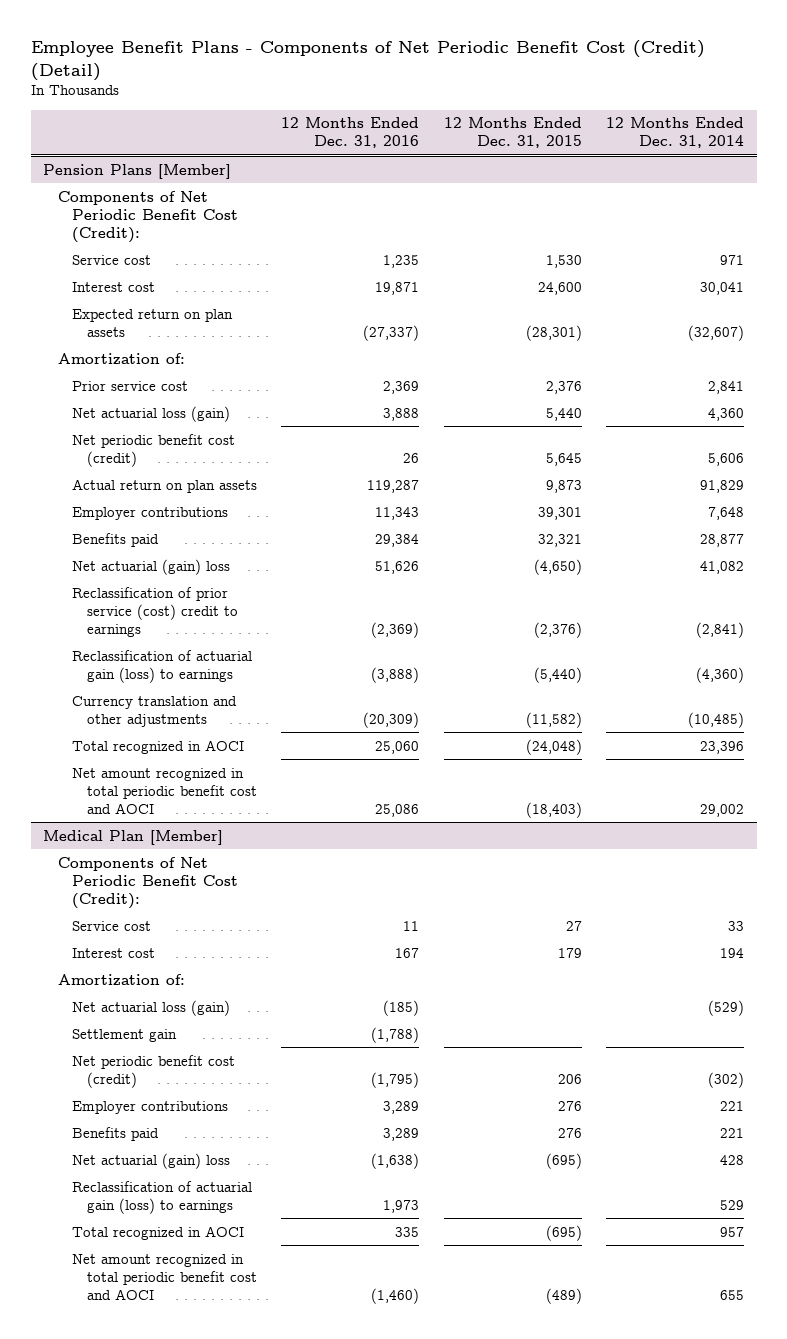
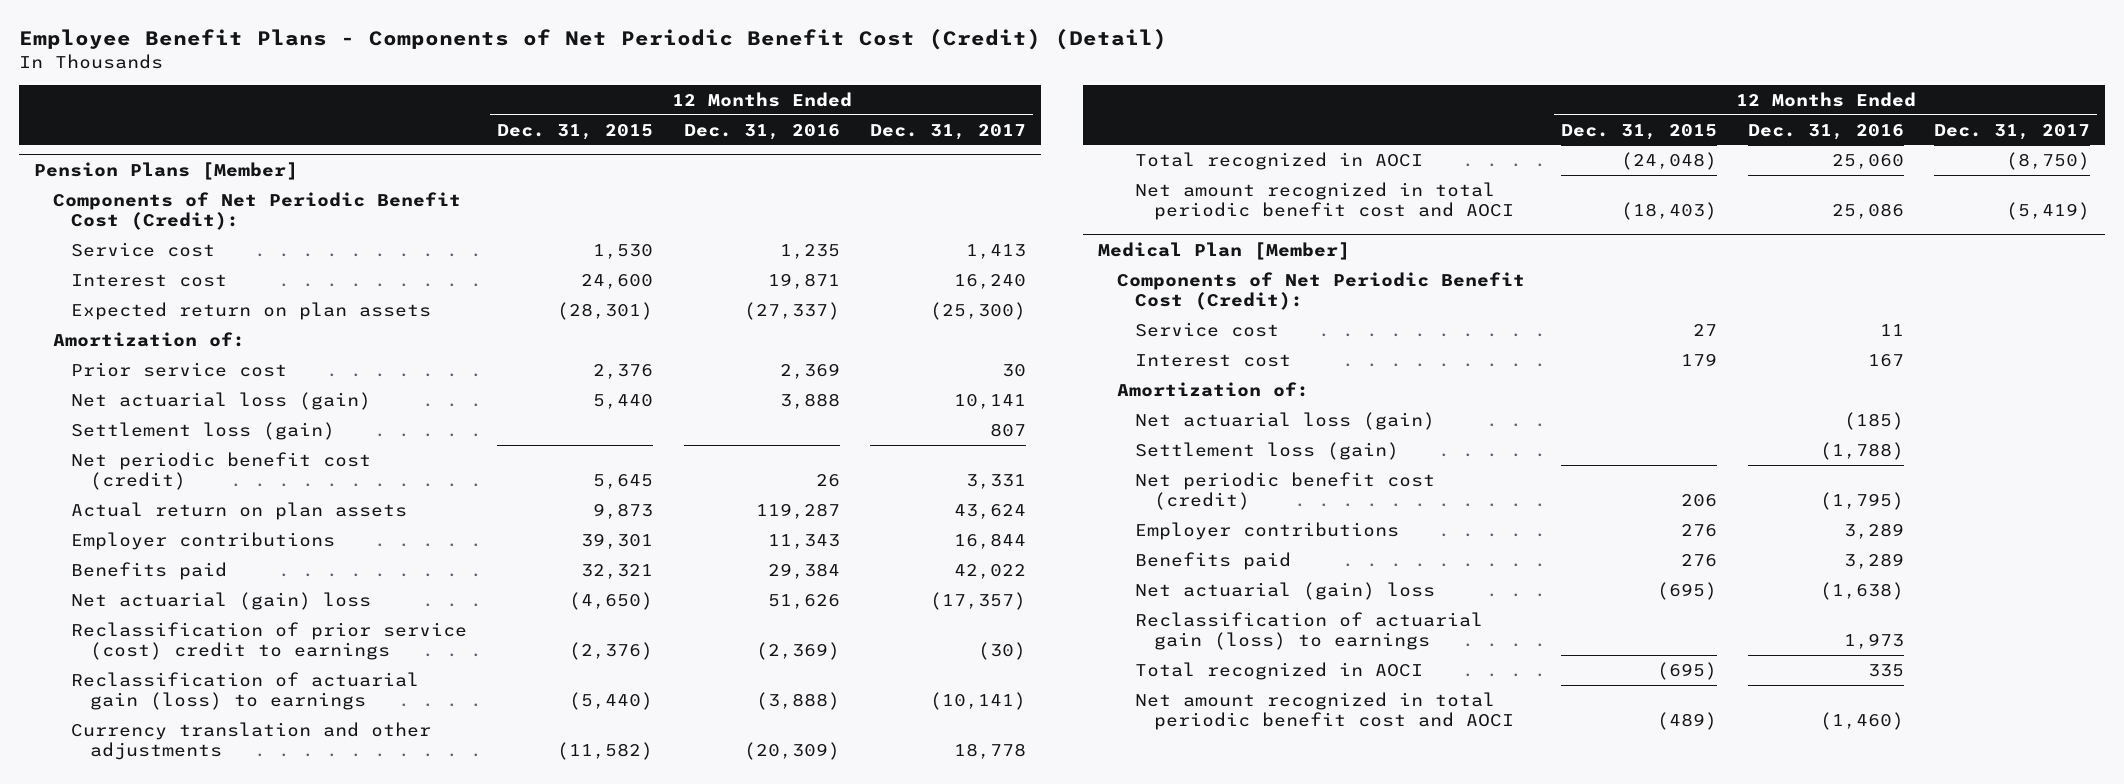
- | 12 Months Ended Dec. 31, 2016 | 12 Months Ended Dec. 31, 2015 | 12 Months Ended Dec. 31, 2014
+ | 12 Months Ended Dec. 31, 2015 | 12 Months Ended Dec. 31, 2016 | 12 Months Ended Dec. 31, 2017
@ Pension Plans [Member]
+ Settlement loss (gain) | | | 807
@ Medical Plan [Member]
- Settlement gain | (1,788) | |
+ Settlement loss (gain) | | (1,788) |

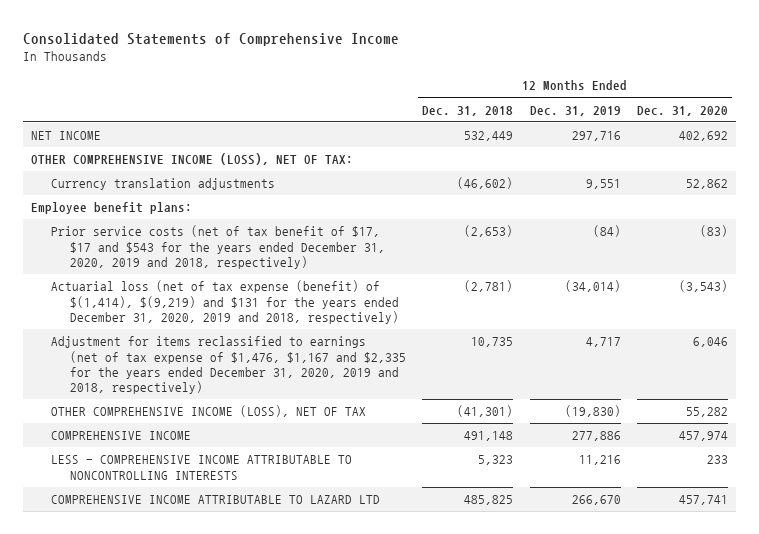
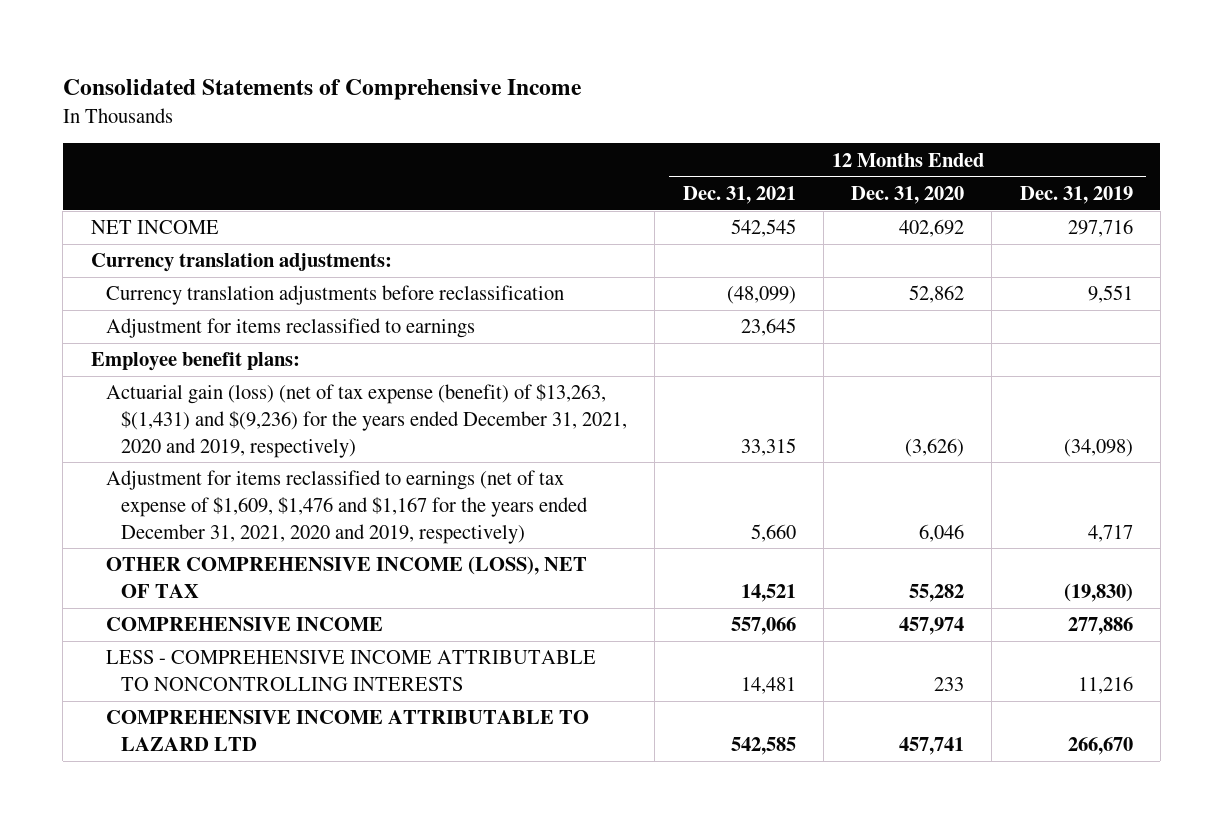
- | 12 Months Ended Dec. 31, 2018 | 12 Months Ended Dec. 31, 2019 | 12 Months Ended Dec. 31, 2020
+ | 12 Months Ended Dec. 31, 2021 | 12 Months Ended Dec. 31, 2020 | 12 Months Ended Dec. 31, 2019
- OTHER COMPREHENSIVE INCOME (LOSS), NET OF TAX:
- Currency translation adjustments | (46,602) | 9,551 | 52,862
+ Currency translation adjustments:
+ Currency translation adjustments before reclassification | (48,099) | 52,862 | 9,551
+ Adjustment for items reclassified to earnings | 23,645 | |
- Prior service costs (net of tax benefit of $17, $17 and $543 for the years ended December 31, 2020, 2019 and 2018, respectively) | (2,653) | (84) | (83)
- Actuarial loss (net of tax expense (benefit) of $(1,414), $(9,219) and $131 for the years ended December 31, 2020, 2019 and 2018, respectively) | (2,781) | (34,014) | (3,543)
- Adjustment for items reclassified to earnings (net of tax expense of $1,476, $1,167 and $2,335 for the years ended December 31, 2020, 2019 and 2018, respectively) | 10,735 | 4,717 | 6,046
+ Actuarial gain (loss) (net of tax expense (benefit) of $13,263, $(1,431) and $(9,236) for the years ended December 31, 2021, 2020 and 2019, respectively) | 33,315 | (3,626) | (34,098)
+ Adjustment for items reclassified to earnings (net of tax expense of $1,609, $1,476 and $1,167 for the years ended December 31, 2021, 2020 and 2019, respectively) | 5,660 | 6,046 | 4,717

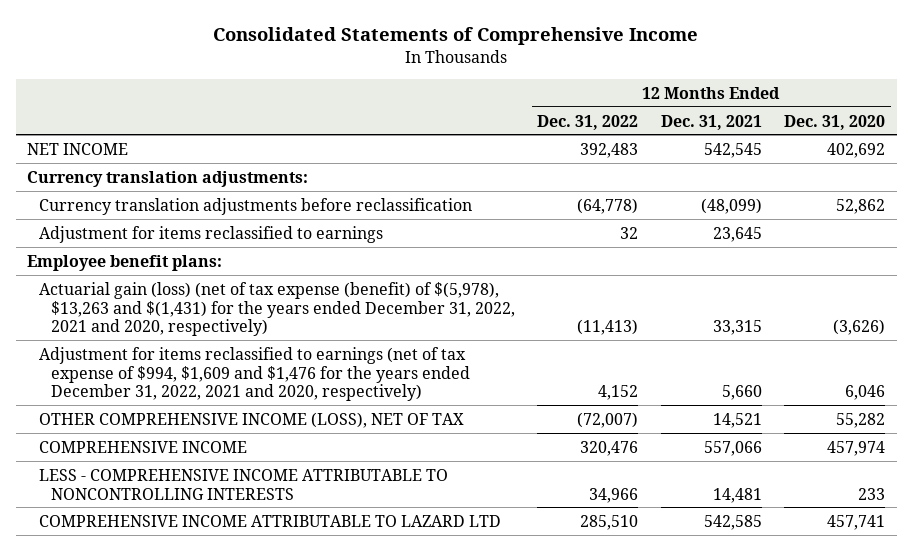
- | 12 Months Ended Dec. 31, 2021 | 12 Months Ended Dec. 31, 2020 | 12 Months Ended Dec. 31, 2019
+ | 12 Months Ended Dec. 31, 2022 | 12 Months Ended Dec. 31, 2021 | 12 Months Ended Dec. 31, 2020
- Actuarial gain (loss) (net of tax expense (benefit) of $13,263, $(1,431) and $(9,236) for the years ended December 31, 2021, 2020 and 2019, respectively) | 33,315 | (3,626) | (34,098)
- Adjustment for items reclassified to earnings (net of tax expense of $1,609, $1,476 and $1,167 for the years ended December 31, 2021, 2020 and 2019, respectively) | 5,660 | 6,046 | 4,717
+ Actuarial gain (loss) (net of tax expense (benefit) of $(5,978), $13,263 and $(1,431) for the years ended December 31, 2022, 2021 and 2020, respectively) | (11,413) | 33,315 | (3,626)
+ Adjustment for items reclassified to earnings (net of tax expense of $994, $1,609 and $1,476 for the years ended December 31, 2022, 2021 and 2020, respectively) | 4,152 | 5,660 | 6,046

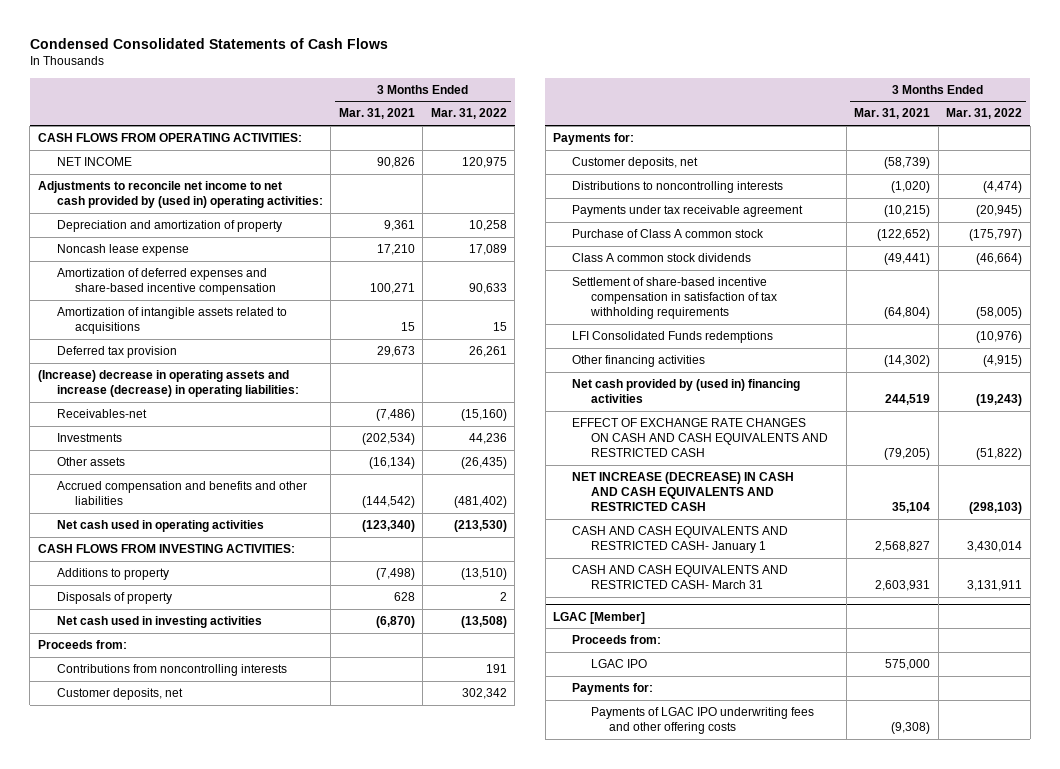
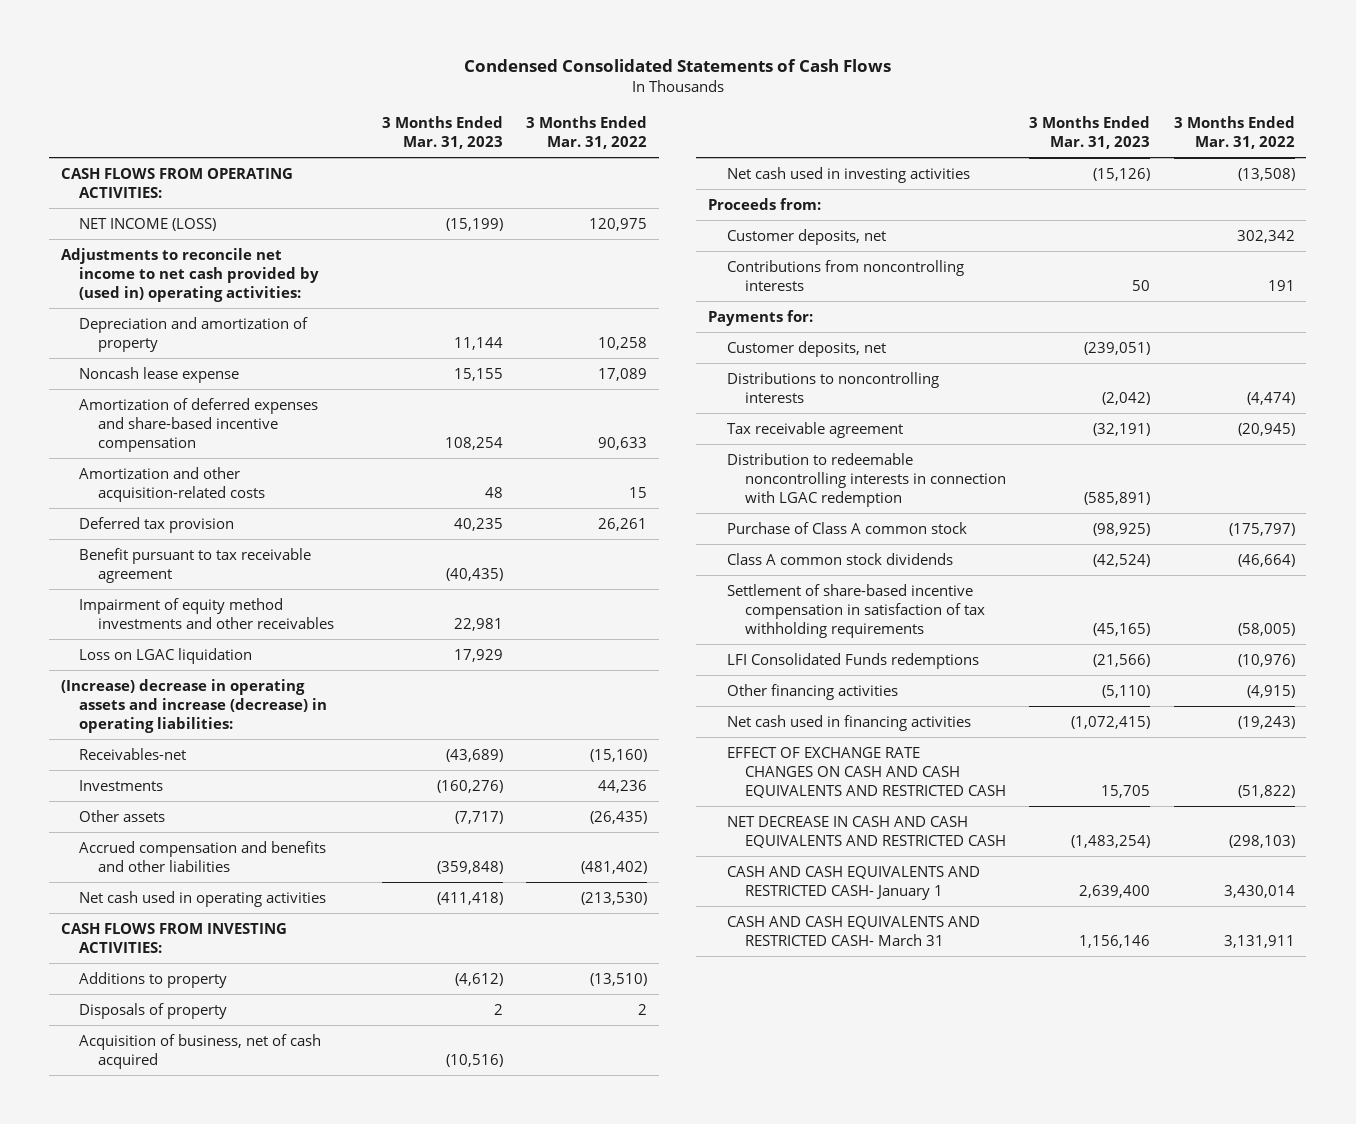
- | 3 Months Ended Mar. 31, 2021 | 3 Months Ended Mar. 31, 2022
+ | 3 Months Ended Mar. 31, 2023 | 3 Months Ended Mar. 31, 2022
- NET INCOME | 90,826 | 120,975
+ NET INCOME (LOSS) | (15,199) | 120,975
- Amortization of intangible assets related to acquisitions | 15 | 15
+ Amortization and other acquisition-related costs | 48 | 15
+ Benefit pursuant to tax receivable agreement | (40,435) |
+ Impairment of equity method investments and other receivables | 22,981 |
+ Loss on LGAC liquidation | 17,929 |
+ Acquisition of business, net of cash acquired | (10,516) |
moved down: Contributions from noncontrolling interests | 50 | 191
- Payments under tax receivable agreement | (10,215) | (20,945)
+ Tax receivable agreement | (32,191) | (20,945)
+ Distribution to redeemable noncontrolling interests in connection with LGAC redemption | (585,891) |
- Net cash provided by (used in) financing activities | 244,519 | (19,243)
+ Net cash used in financing activities | (1,072,415) | (19,243)
- NET INCREASE (DECREASE) IN CASH AND CASH EQUIVALENTS AND RESTRICTED CASH | 35,104 | (298,103)
+ NET DECREASE IN CASH AND CASH EQUIVALENTS AND RESTRICTED CASH | (1,483,254) | (298,103)
- LGAC [Member]
- Proceeds from:
- LGAC IPO | 575,000 |
- Payments for:
- Payments of LGAC IPO underwriting fees and other offering costs | (9,308) |

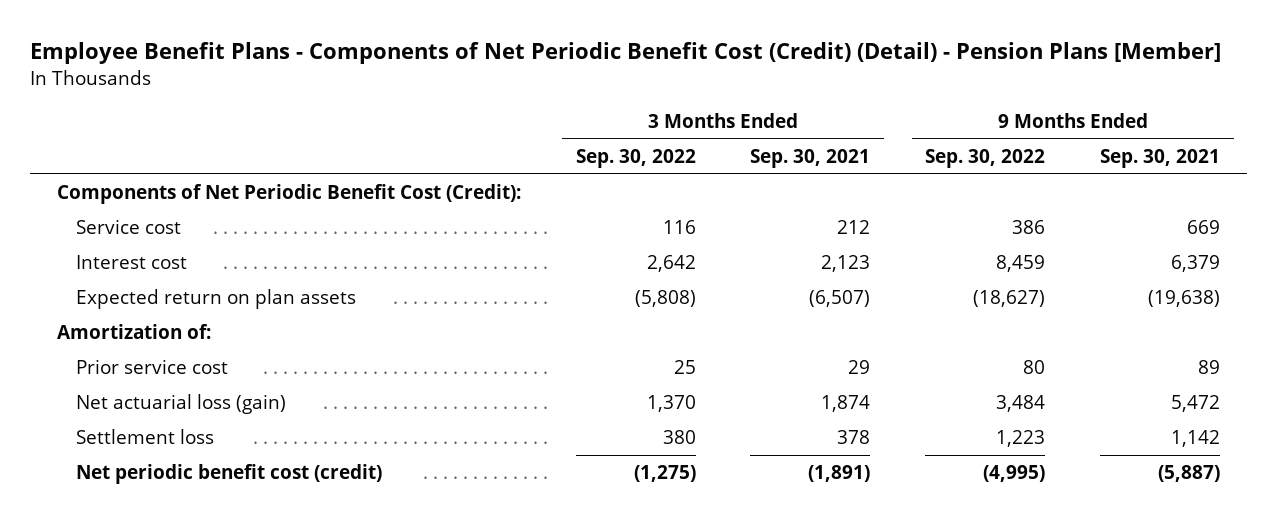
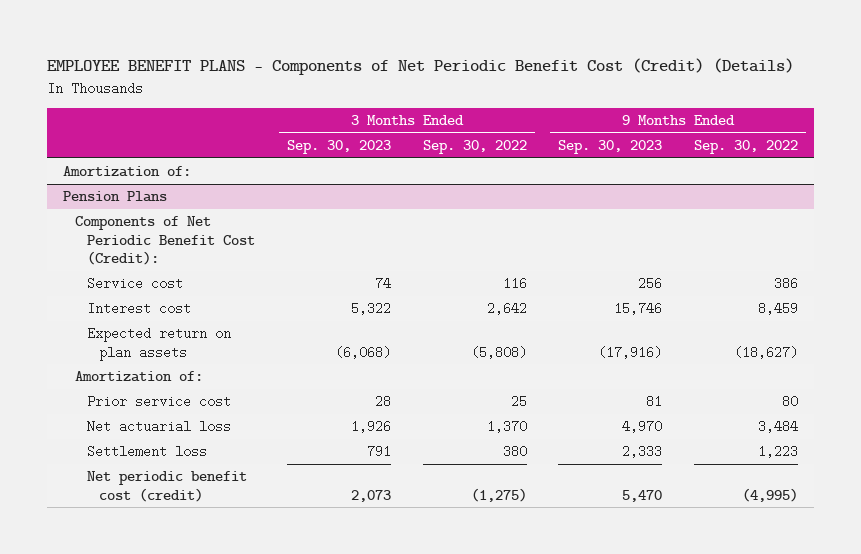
- Employee Benefit Plans - Components of Net Periodic Benefit Cost (Credit) (Detail) - Pension Plans [Member]
+ EMPLOYEE BENEFIT PLANS - Components of Net Periodic Benefit Cost (Credit) (Details)
- | 3 Months Ended Sep. 30, 2022 | 3 Months Ended Sep. 30, 2021 | 9 Months Ended Sep. 30, 2022 | 9 Months Ended Sep. 30, 2021
+ | 3 Months Ended Sep. 30, 2023 | 3 Months Ended Sep. 30, 2022 | 9 Months Ended Sep. 30, 2023 | 9 Months Ended Sep. 30, 2022
+ Amortization of:
+ Pension Plans
- Net actuarial loss (gain) | 1,370 | 1,874 | 3,484 | 5,472
+ Net actuarial loss | 1,926 | 1,370 | 4,970 | 3,484

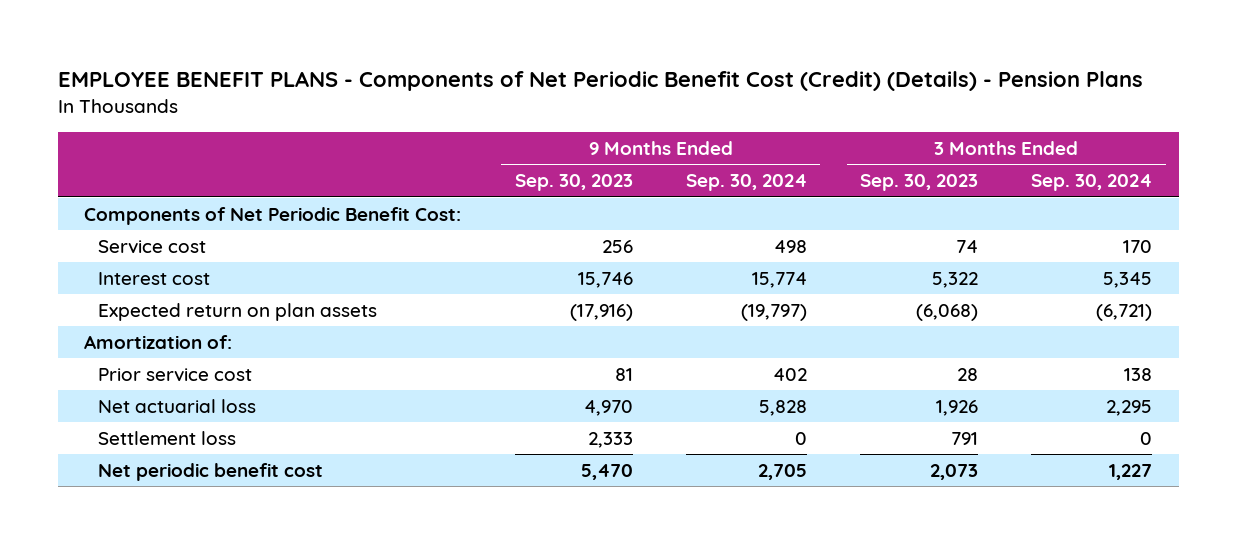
- EMPLOYEE BENEFIT PLANS - Components of Net Periodic Benefit Cost (Credit) (Details)
+ EMPLOYEE BENEFIT PLANS - Components of Net Periodic Benefit Cost (Credit) (Details) - Pension Plans
- | 3 Months Ended Sep. 30, 2023 | 3 Months Ended Sep. 30, 2022 | 9 Months Ended Sep. 30, 2023 | 9 Months Ended Sep. 30, 2022
+ | 9 Months Ended Sep. 30, 2023 | 9 Months Ended Sep. 30, 2024 | 3 Months Ended Sep. 30, 2023 | 3 Months Ended Sep. 30, 2024
- Amortization of:
- Pension Plans
- Components of Net Periodic Benefit Cost (Credit):
+ Components of Net Periodic Benefit Cost:
- Net periodic benefit cost (credit) | 2,073 | (1,275) | 5,470 | (4,995)
+ Net periodic benefit cost | 5,470 | 2,705 | 2,073 | 1,227

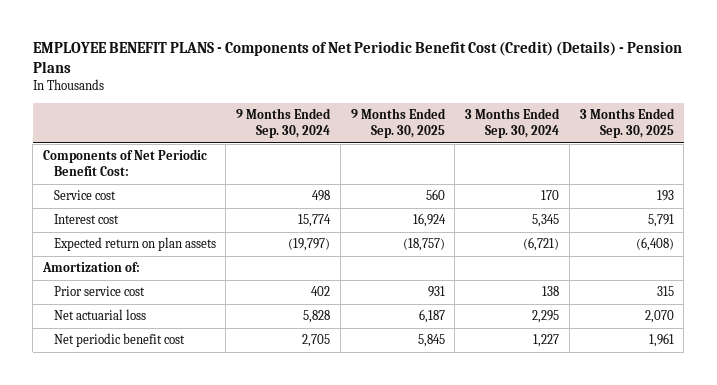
- | 9 Months Ended Sep. 30, 2023 | 9 Months Ended Sep. 30, 2024 | 3 Months Ended Sep. 30, 2023 | 3 Months Ended Sep. 30, 2024
+ | 9 Months Ended Sep. 30, 2024 | 9 Months Ended Sep. 30, 2025 | 3 Months Ended Sep. 30, 2024 | 3 Months Ended Sep. 30, 2025
- Settlement loss | 2,333 | 0 | 791 | 0

